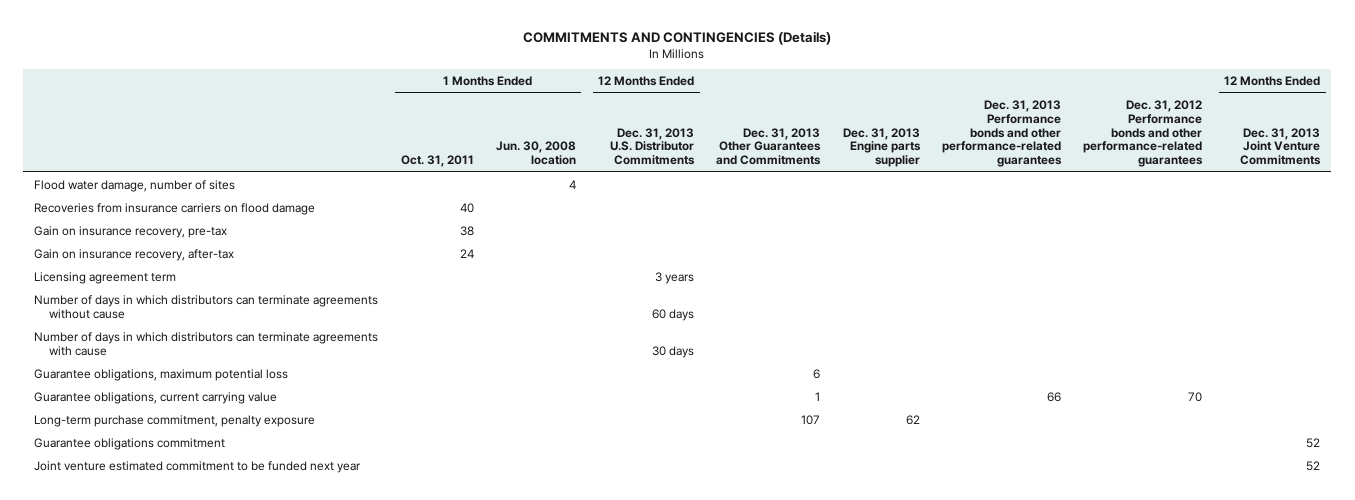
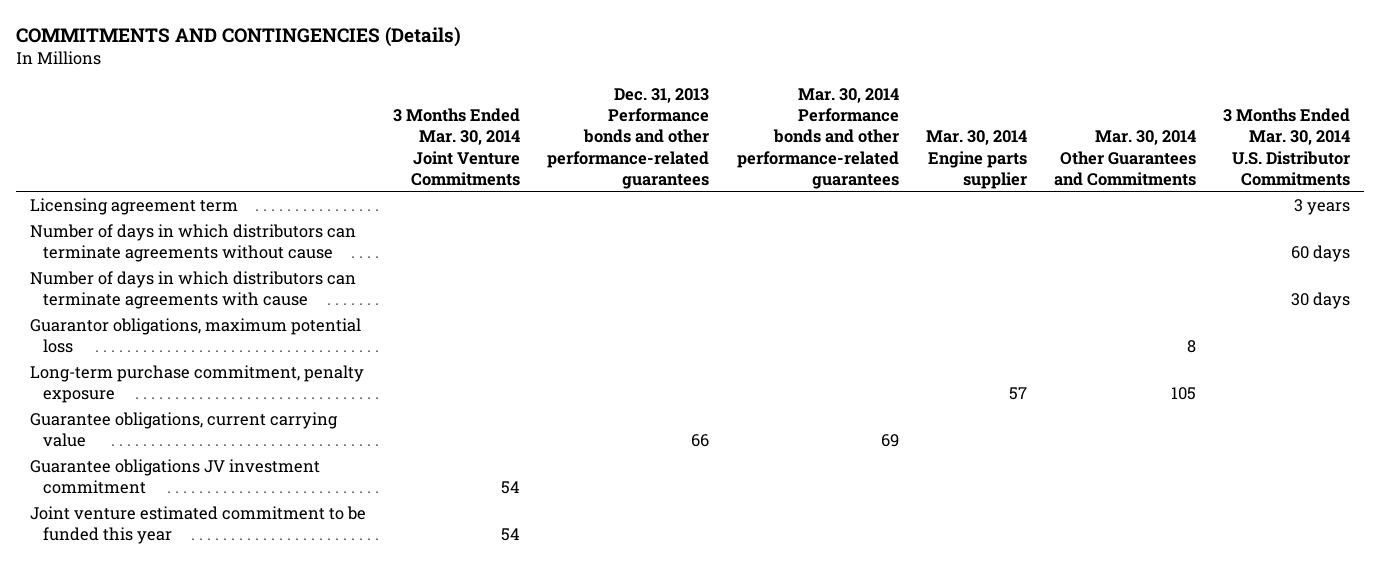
- | 1 Months Ended Oct. 31, 2011 | 1 Months Ended Jun. 30, 2008 location | 12 Months Ended Dec. 31, 2013 U.S. Distributor Commitments | Dec. 31, 2013 Other Guarantees and Commitments | Dec. 31, 2013 Engine parts supplier | Dec. 31, 2013 Performance bonds and other performance-related guarantees | Dec. 31, 2012 Performance bonds and other performance-related guarantees | 12 Months Ended Dec. 31, 2013 Joint Venture Commitments
+ | 3 Months Ended Mar. 30, 2014 Joint Venture Commitments | Dec. 31, 2013 Performance bonds and other performance-related guarantees | Mar. 30, 2014 Performance bonds and other performance-related guarantees | Mar. 30, 2014 Engine parts supplier | Mar. 30, 2014 Other Guarantees and Commitments | 3 Months Ended Mar. 30, 2014 U.S. Distributor Commitments
- Flood water damage, number of sites | | 4 | | | | | |
- Recoveries from insurance carriers on flood damage | 40 | | | | | | |
- Gain on insurance recovery, pre-tax | 38 | | | | | | |
- Gain on insurance recovery, after-tax | 24 | | | | | | |
- Guarantee obligations, maximum potential loss | | | | 6 | | | |
+ Guarantor obligations, maximum potential loss | | | | | 8 |
- Guarantee obligations commitment | | | | | | | | 52
- Joint venture estimated commitment to be funded next year | | | | | | | | 52
moved down: Guarantee obligations, current carrying value | | 66 | 69 | | |
+ Guarantee obligations JV investment commitment | 54 | | | | |
+ Joint venture estimated commitment to be funded this year | 54 | | | | |

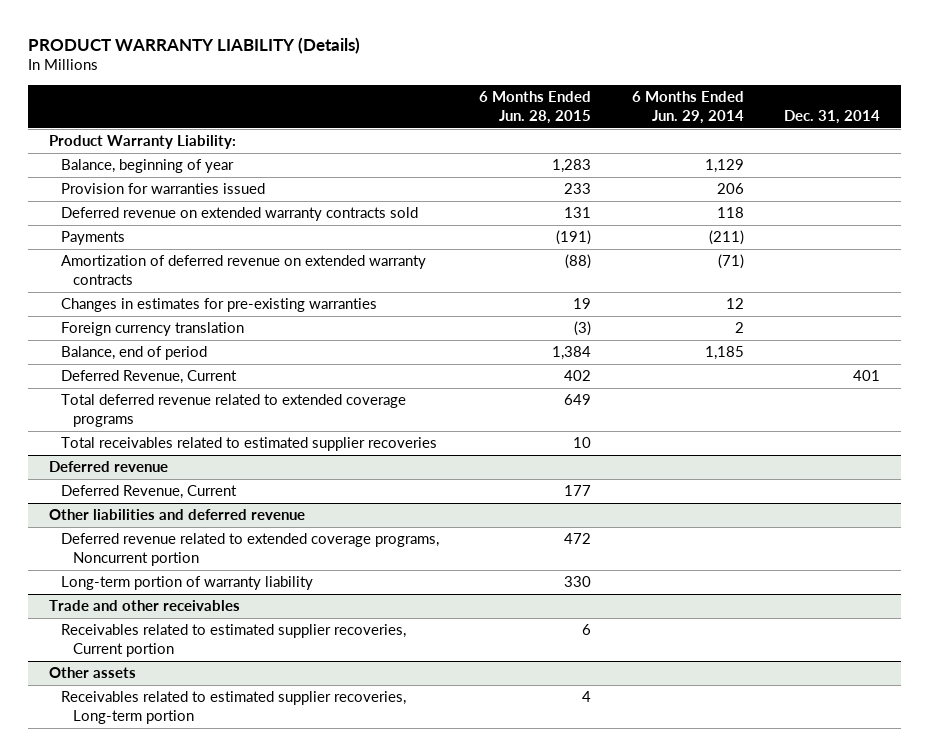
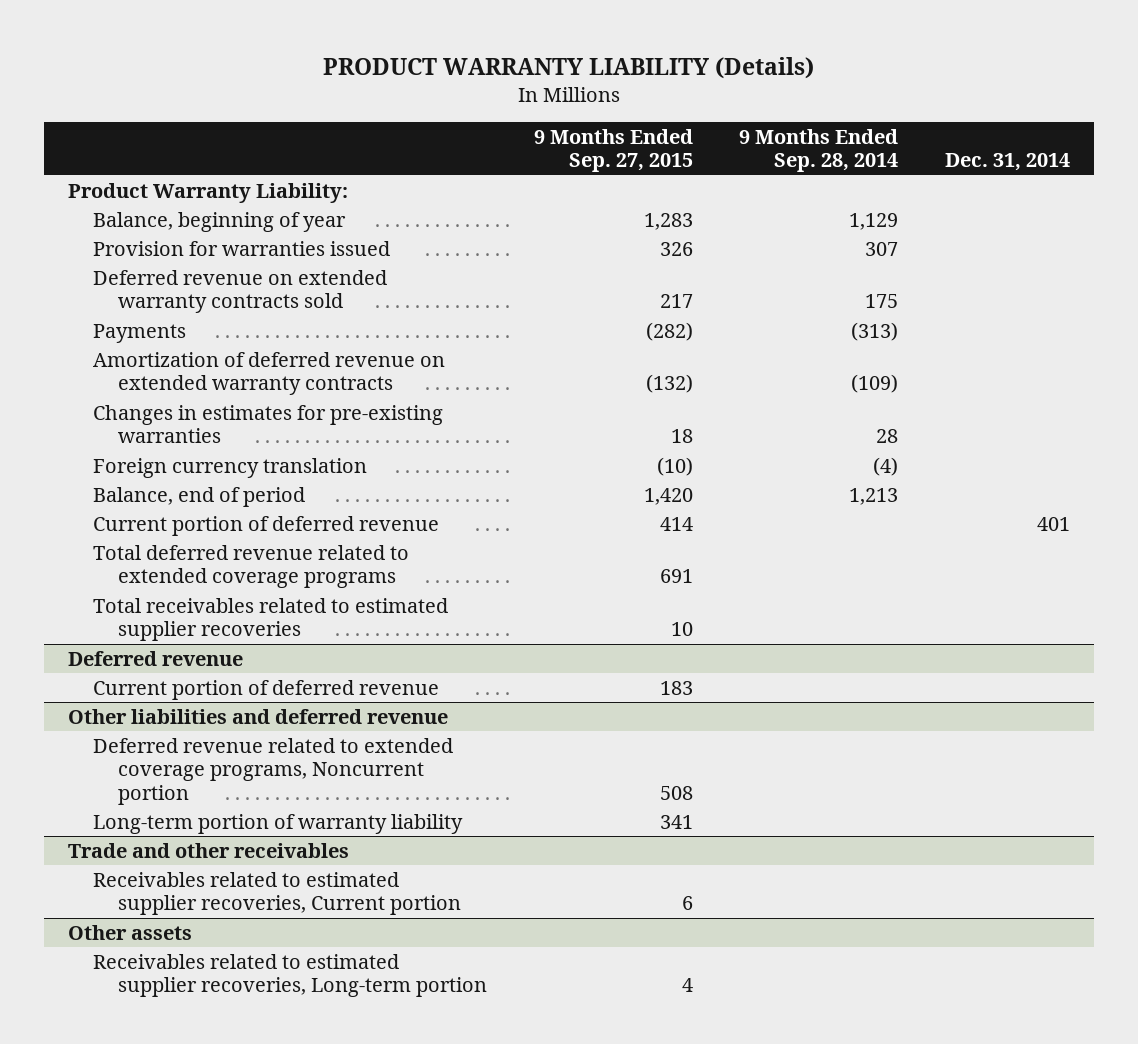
- | 6 Months Ended Jun. 28, 2015 | 6 Months Ended Jun. 29, 2014 | Dec. 31, 2014
+ | 9 Months Ended Sep. 27, 2015 | 9 Months Ended Sep. 28, 2014 | Dec. 31, 2014
- Deferred Revenue, Current | 402 | | 401
+ Current portion of deferred revenue | 414 | | 401
@ Deferred revenue
- Deferred Revenue, Current | 177 | |
+ Current portion of deferred revenue | 183 | |

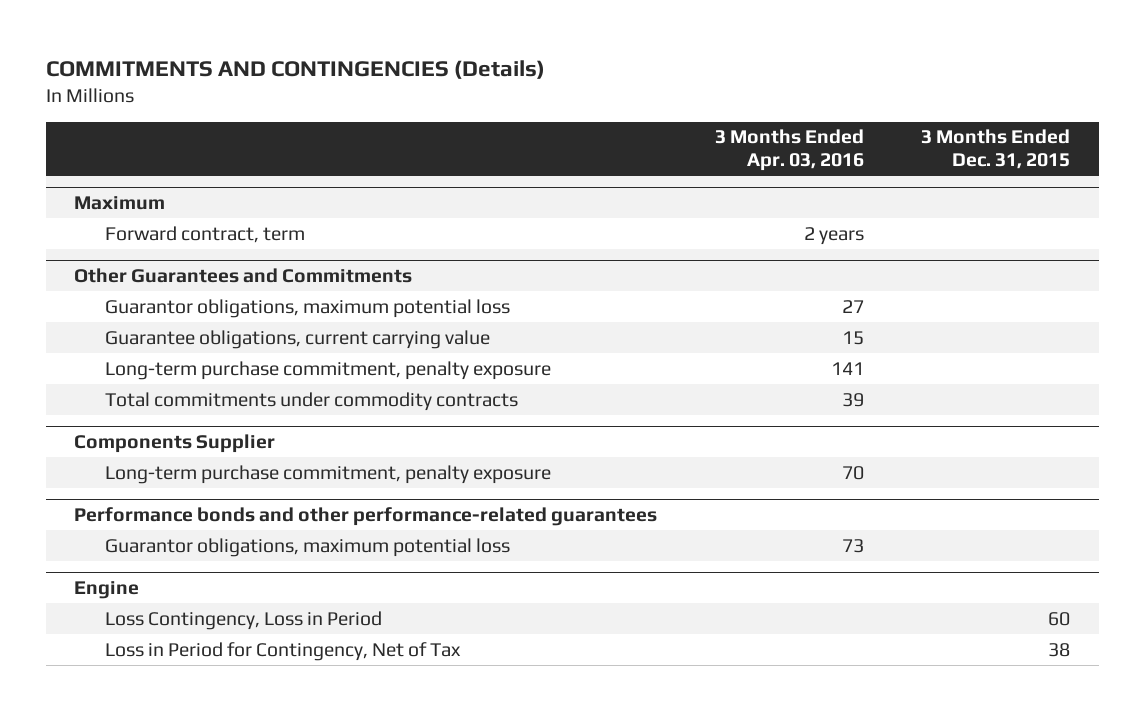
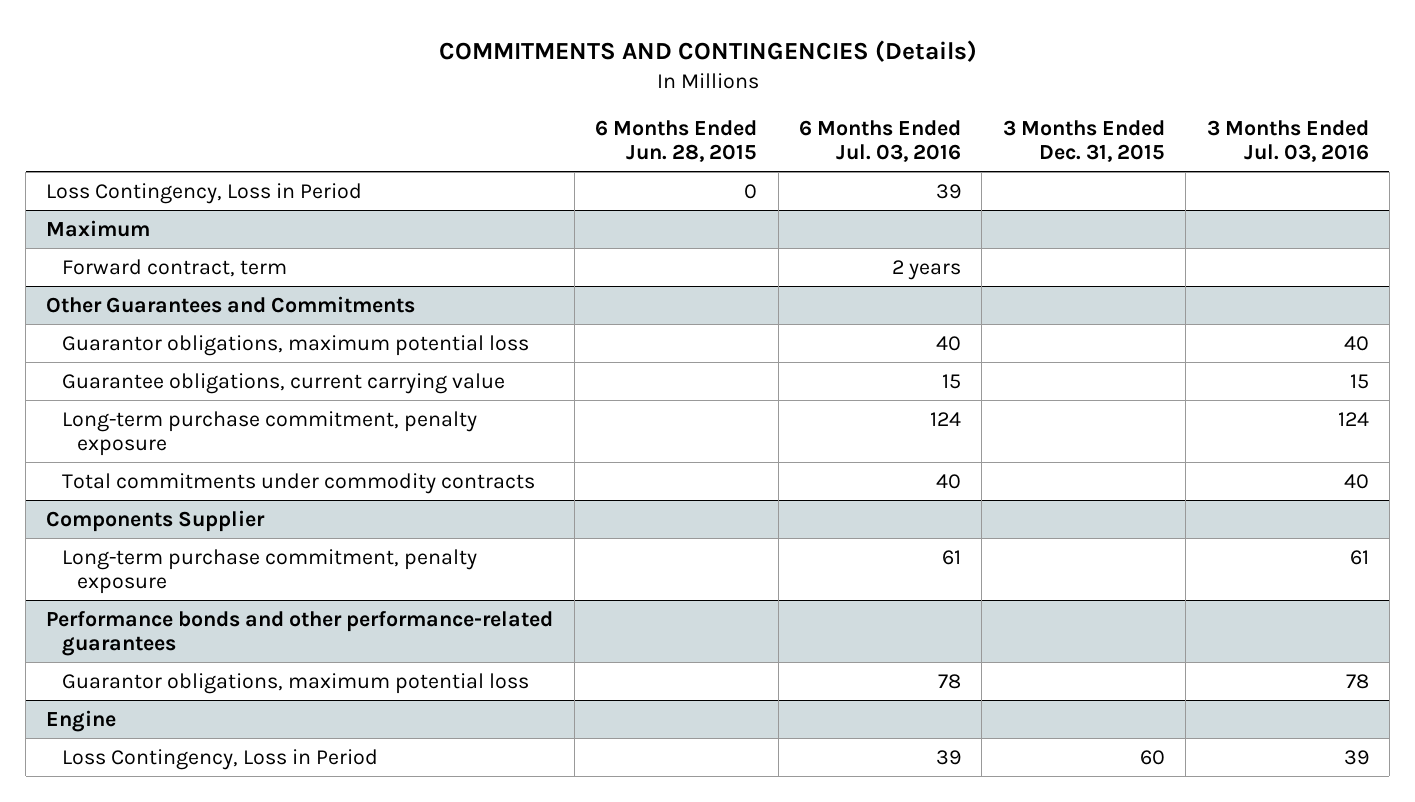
- | 3 Months Ended Apr. 03, 2016 | 3 Months Ended Dec. 31, 2015
+ | 6 Months Ended Jun. 28, 2015 | 6 Months Ended Jul. 03, 2016 | 3 Months Ended Dec. 31, 2015 | 3 Months Ended Jul. 03, 2016
+ Loss Contingency, Loss in Period | 0 | 39 | |
@ Engine
- Loss in Period for Contingency, Net of Tax | | 38

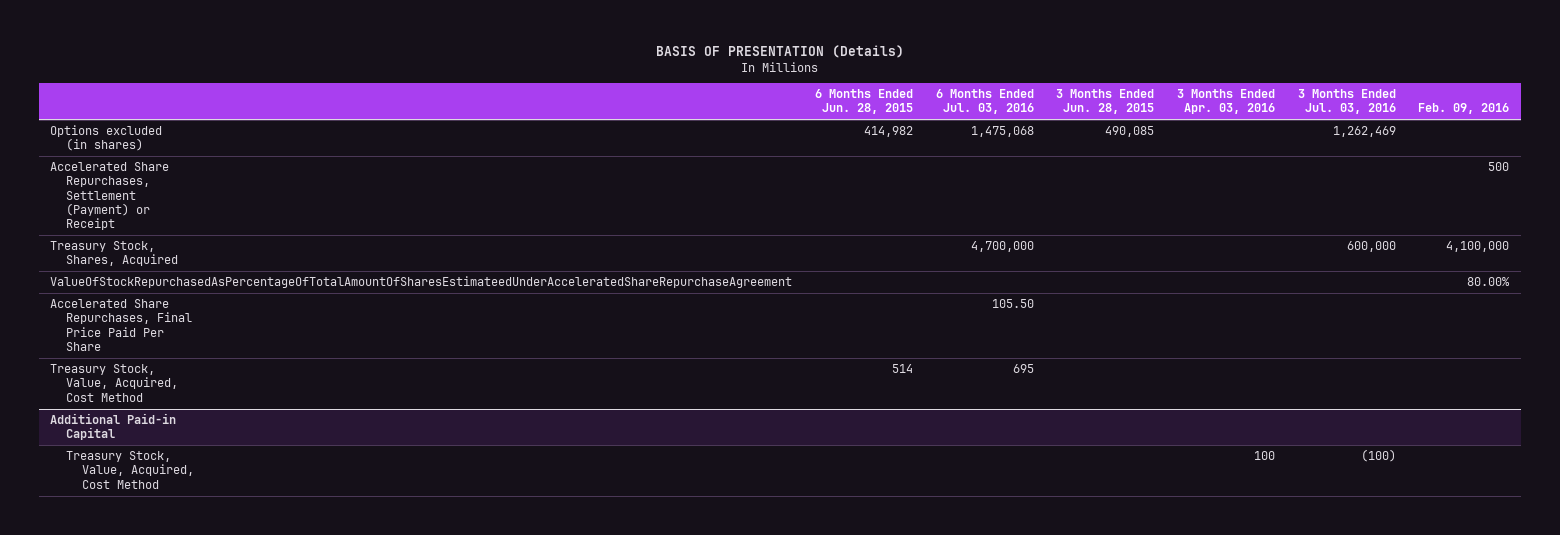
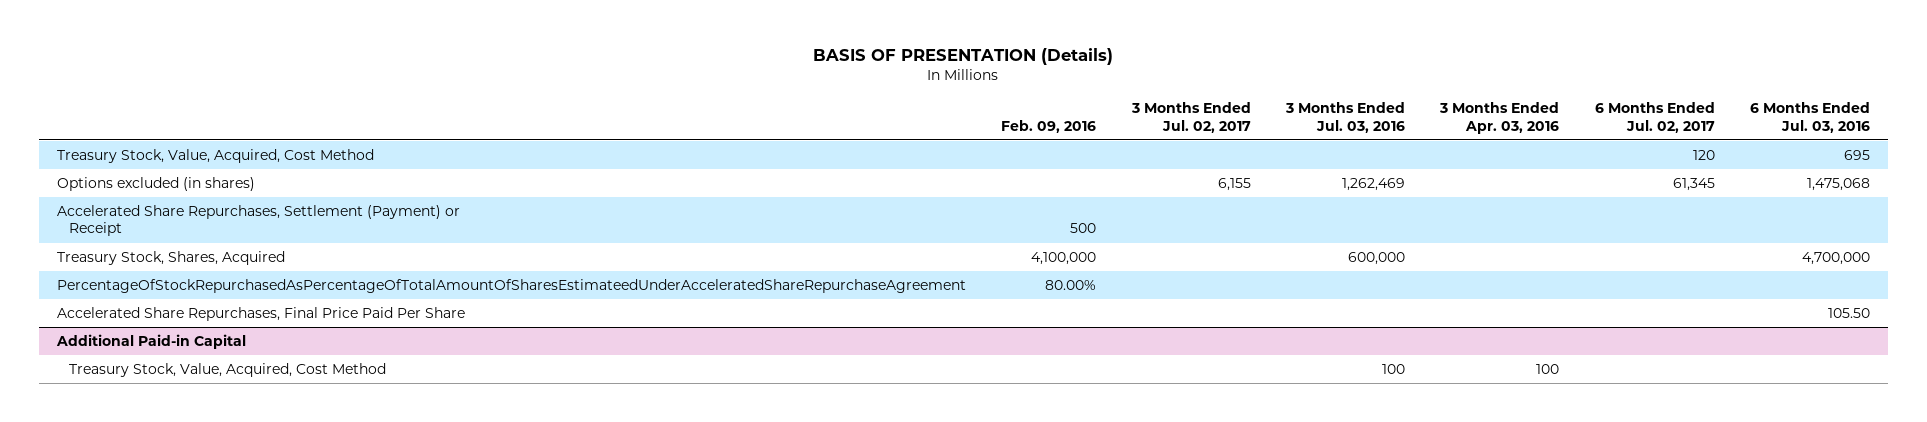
- | 6 Months Ended Jun. 28, 2015 | 6 Months Ended Jul. 03, 2016 | 3 Months Ended Jun. 28, 2015 | 3 Months Ended Apr. 03, 2016 | 3 Months Ended Jul. 03, 2016 | Feb. 09, 2016
+ | Feb. 09, 2016 | 3 Months Ended Jul. 02, 2017 | 3 Months Ended Jul. 03, 2016 | 3 Months Ended Apr. 03, 2016 | 6 Months Ended Jul. 02, 2017 | 6 Months Ended Jul. 03, 2016
moved up: Treasury Stock, Value, Acquired, Cost Method | | | | | 120 | 695
- ValueOfStockRepurchasedAsPercentageOfTotalAmountOfSharesEstimateedUnderAcceleratedShareRepurchaseAgreement | | | | | | 80.00%
+ PercentageOfStockRepurchasedAsPercentageOfTotalAmountOfSharesEstimateedUnderAcceleratedShareRepurchaseAgreement | 80.00% | | | | |
@ Additional Paid-in Capital
- Treasury Stock, Value, Acquired, Cost Method | | | | 100 | (100) |
+ Treasury Stock, Value, Acquired, Cost Method | | | 100 | 100 | |

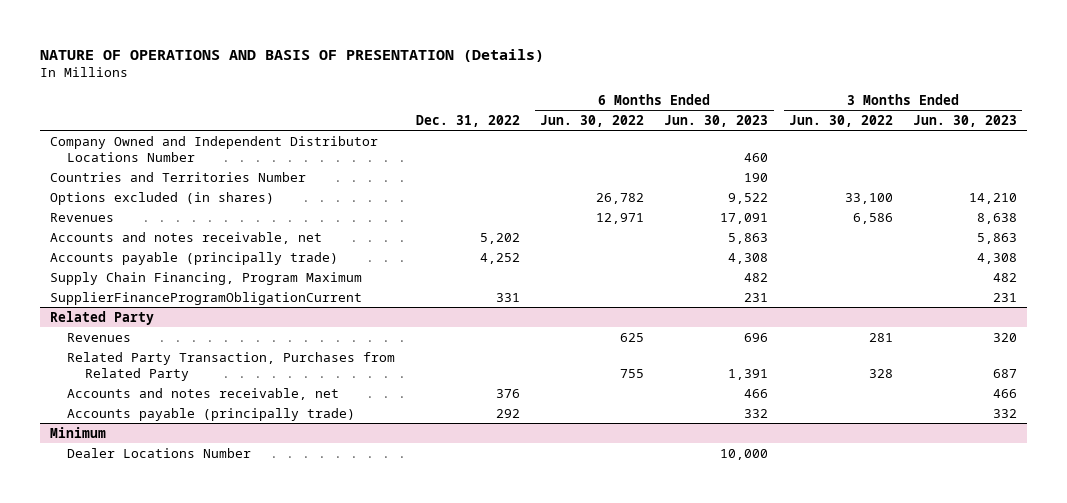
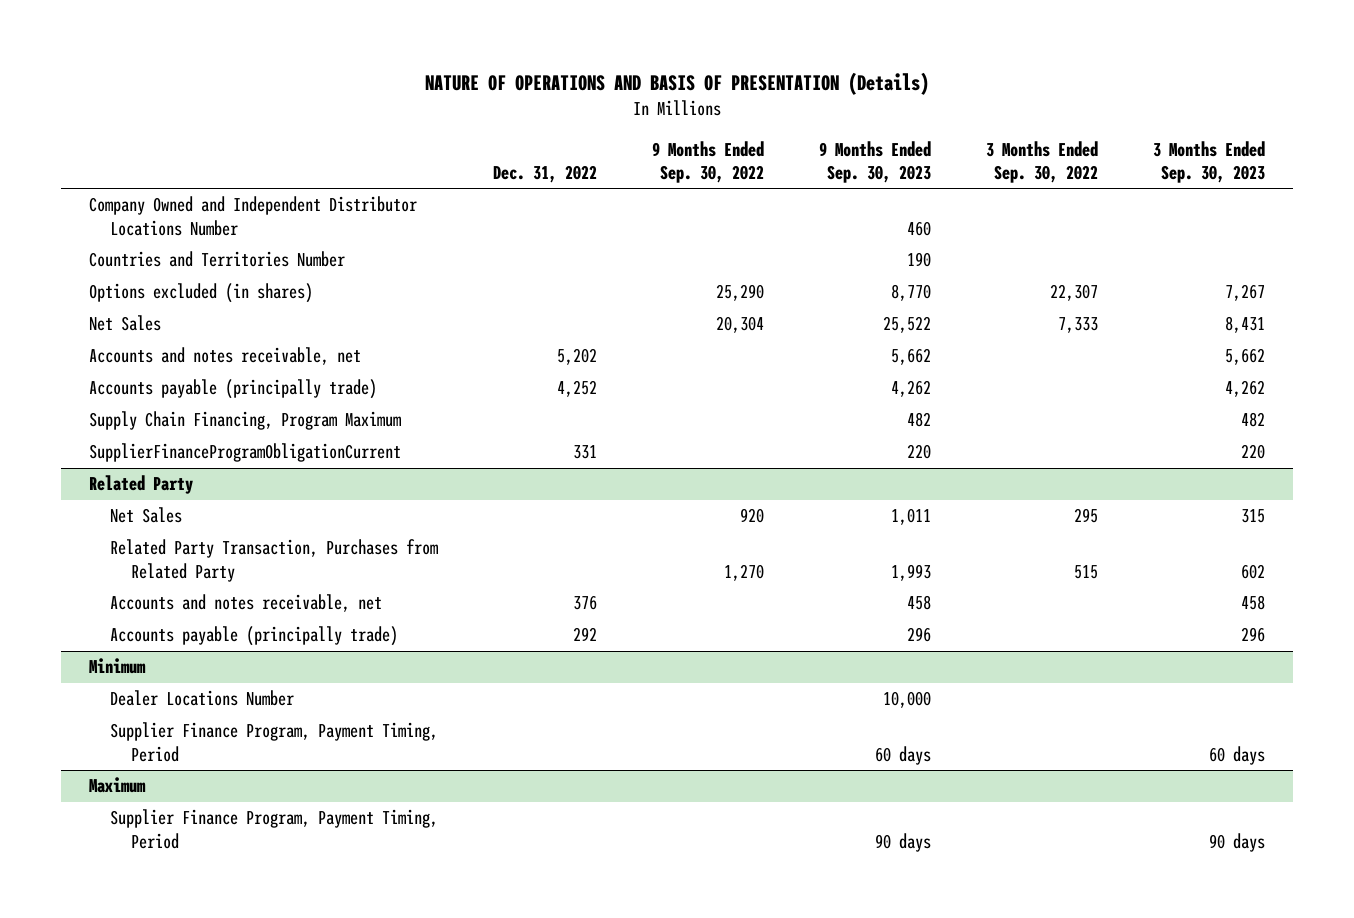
- | Dec. 31, 2022 | 6 Months Ended Jun. 30, 2022 | 6 Months Ended Jun. 30, 2023 | 3 Months Ended Jun. 30, 2022 | 3 Months Ended Jun. 30, 2023
+ | Dec. 31, 2022 | 9 Months Ended Sep. 30, 2022 | 9 Months Ended Sep. 30, 2023 | 3 Months Ended Sep. 30, 2022 | 3 Months Ended Sep. 30, 2023
- Revenues | | 12,971 | 17,091 | 6,586 | 8,638
+ Net Sales | | 20,304 | 25,522 | 7,333 | 8,431
@ Related Party
- Revenues | | 625 | 696 | 281 | 320
+ Net Sales | | 920 | 1,011 | 295 | 315
@ Minimum
+ Supplier Finance Program, Payment Timing, Period | | | 60 days | | 60 days
+ Maximum
+ Supplier Finance Program, Payment Timing, Period | | | 90 days | | 90 days

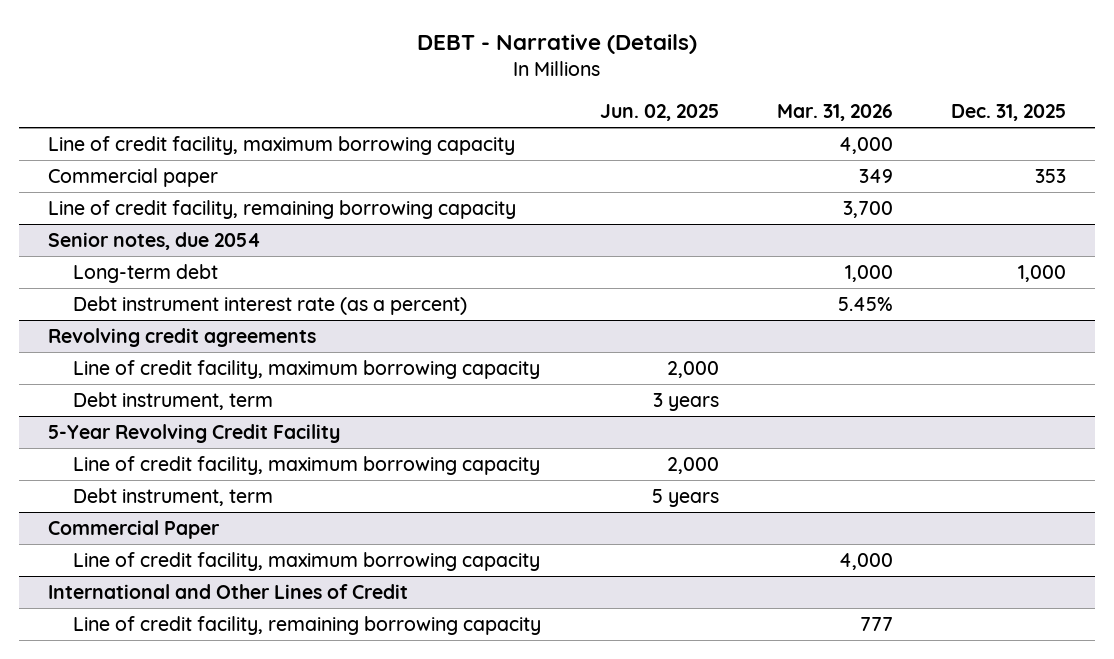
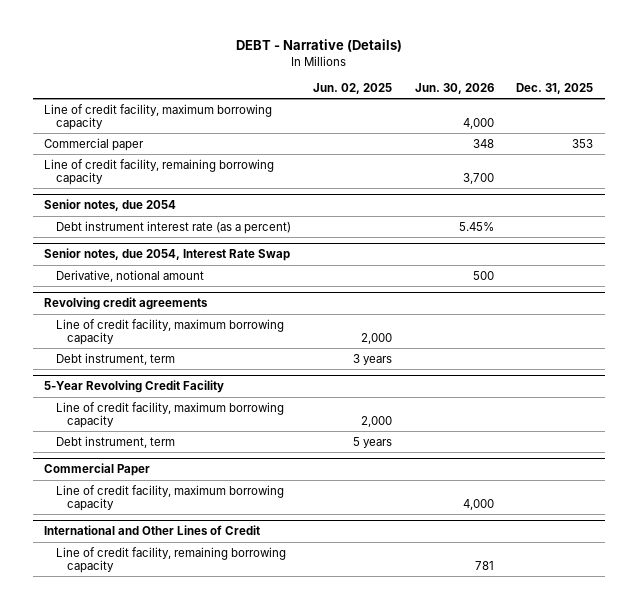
- | Jun. 02, 2025 | Mar. 31, 2026 | Dec. 31, 2025
+ | Jun. 02, 2025 | Jun. 30, 2026 | Dec. 31, 2025
@ Senior notes, due 2054
- Long-term debt | | 1,000 | 1,000
+ Senior notes, due 2054, Interest Rate Swap
+ Derivative, notional amount | | 500 |

